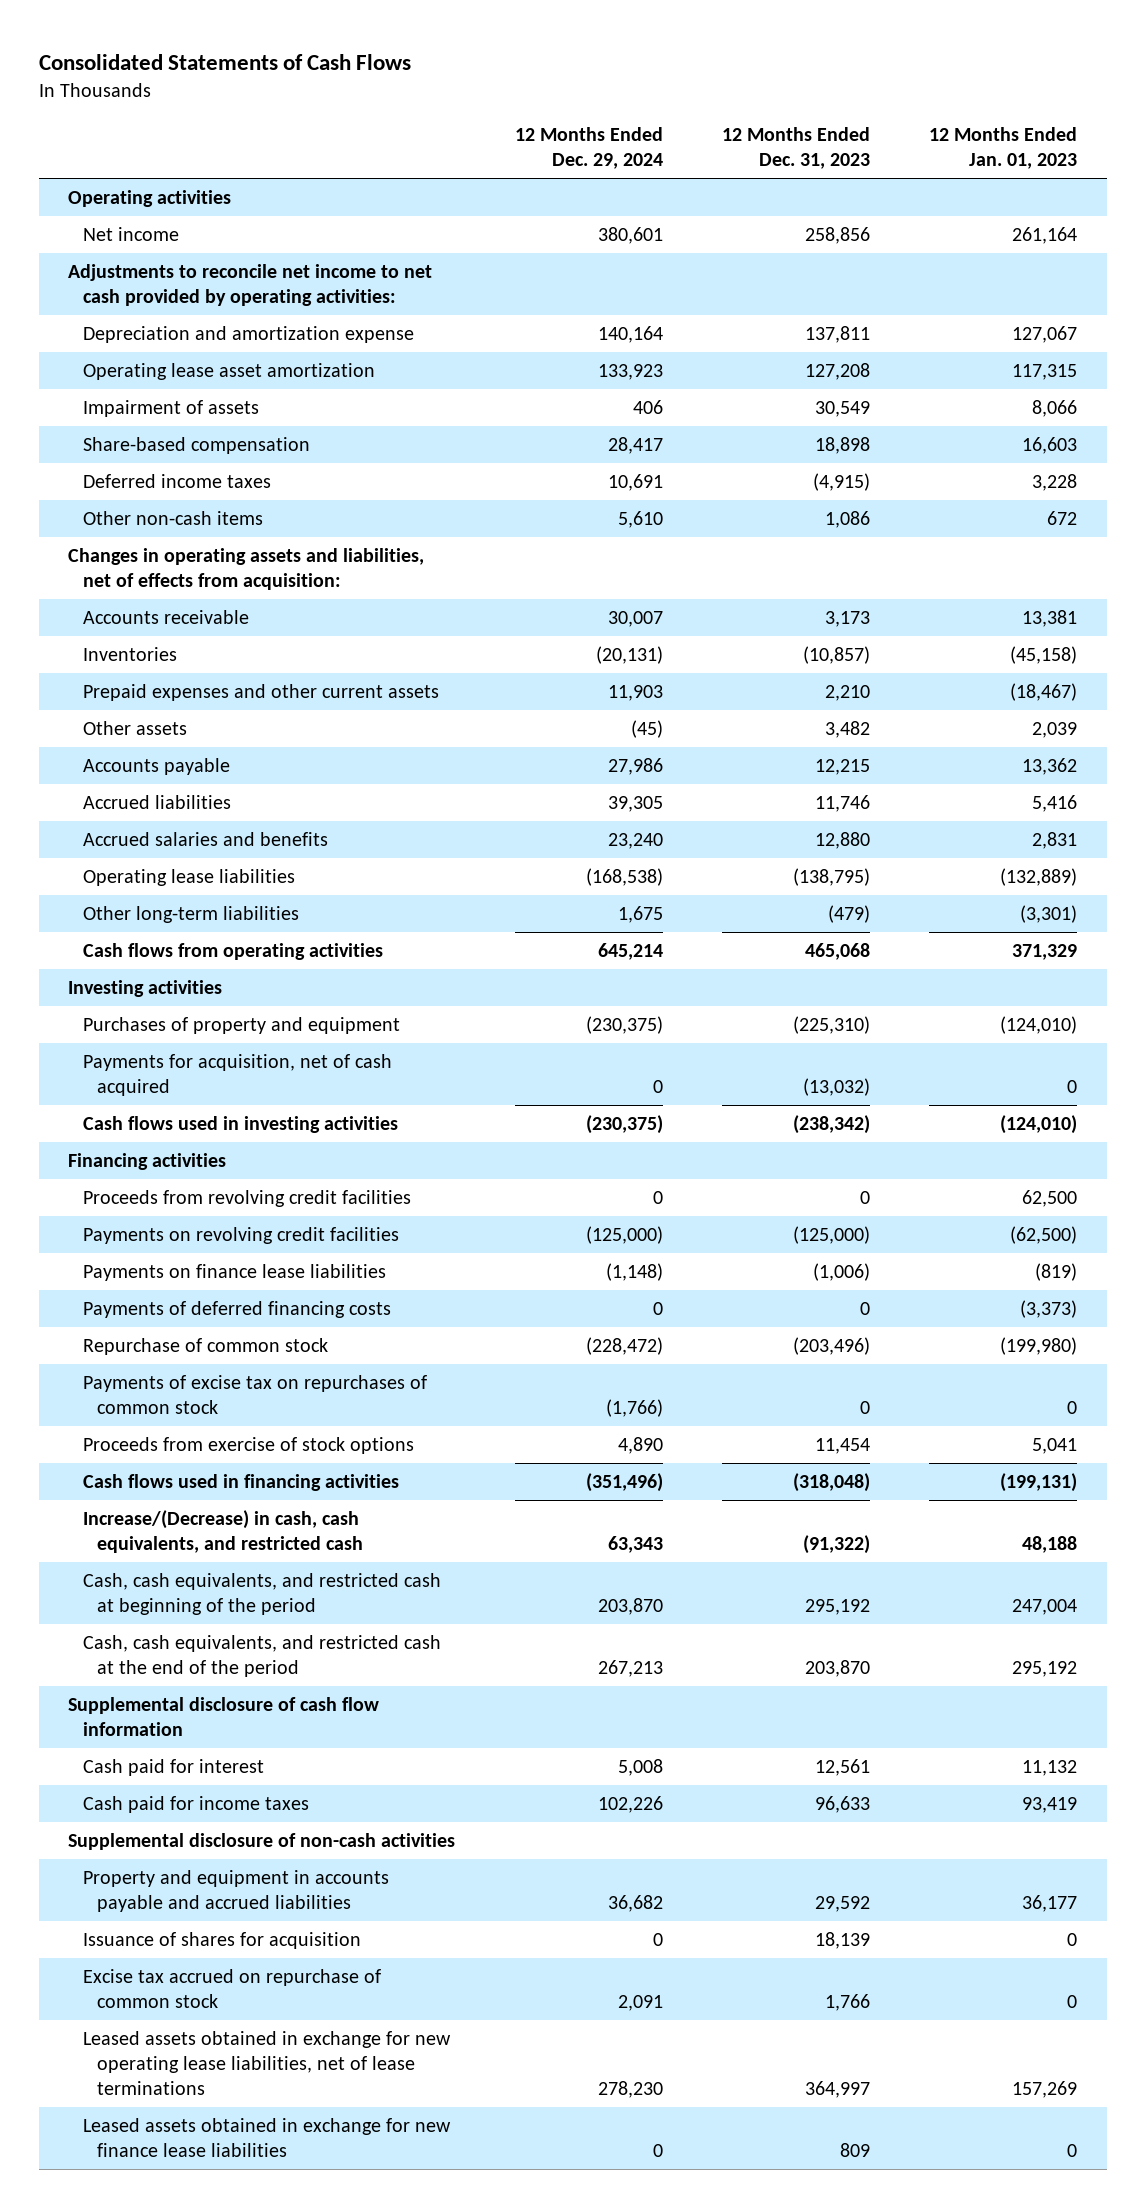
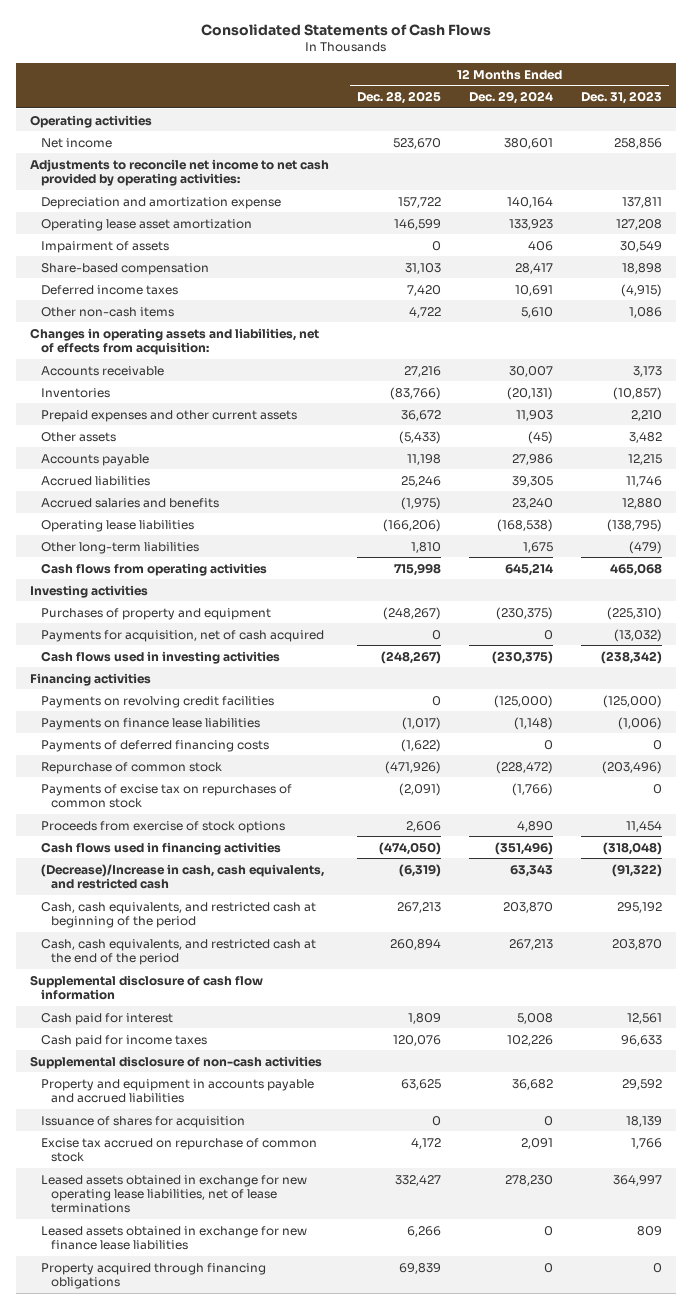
- | 12 Months Ended Dec. 29, 2024 | 12 Months Ended Dec. 31, 2023 | 12 Months Ended Jan. 01, 2023
+ | 12 Months Ended Dec. 28, 2025 | 12 Months Ended Dec. 29, 2024 | 12 Months Ended Dec. 31, 2023
- Proceeds from revolving credit facilities | 0 | 0 | 62,500
- Increase/(Decrease) in cash, cash equivalents, and restricted cash | 63,343 | (91,322) | 48,188
+ (Decrease)/Increase in cash, cash equivalents, and restricted cash | (6,319) | 63,343 | (91,322)
+ Property acquired through financing obligations | 69,839 | 0 | 0

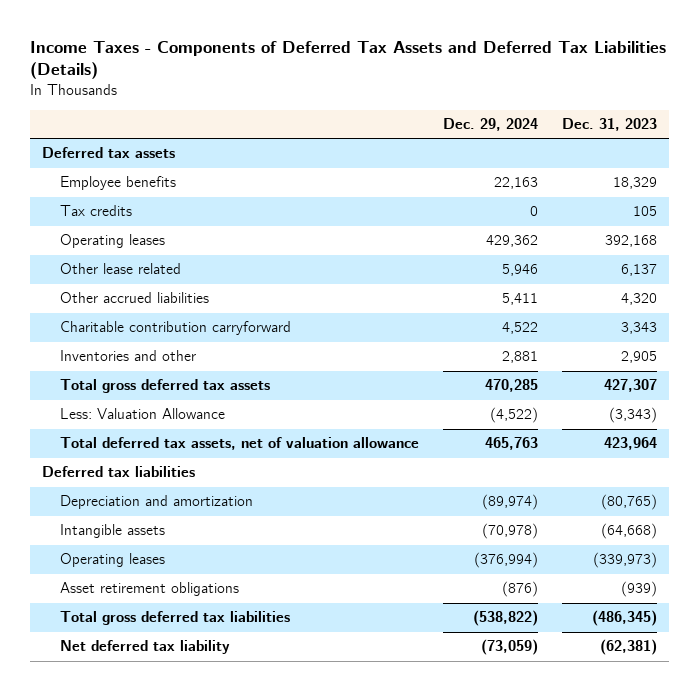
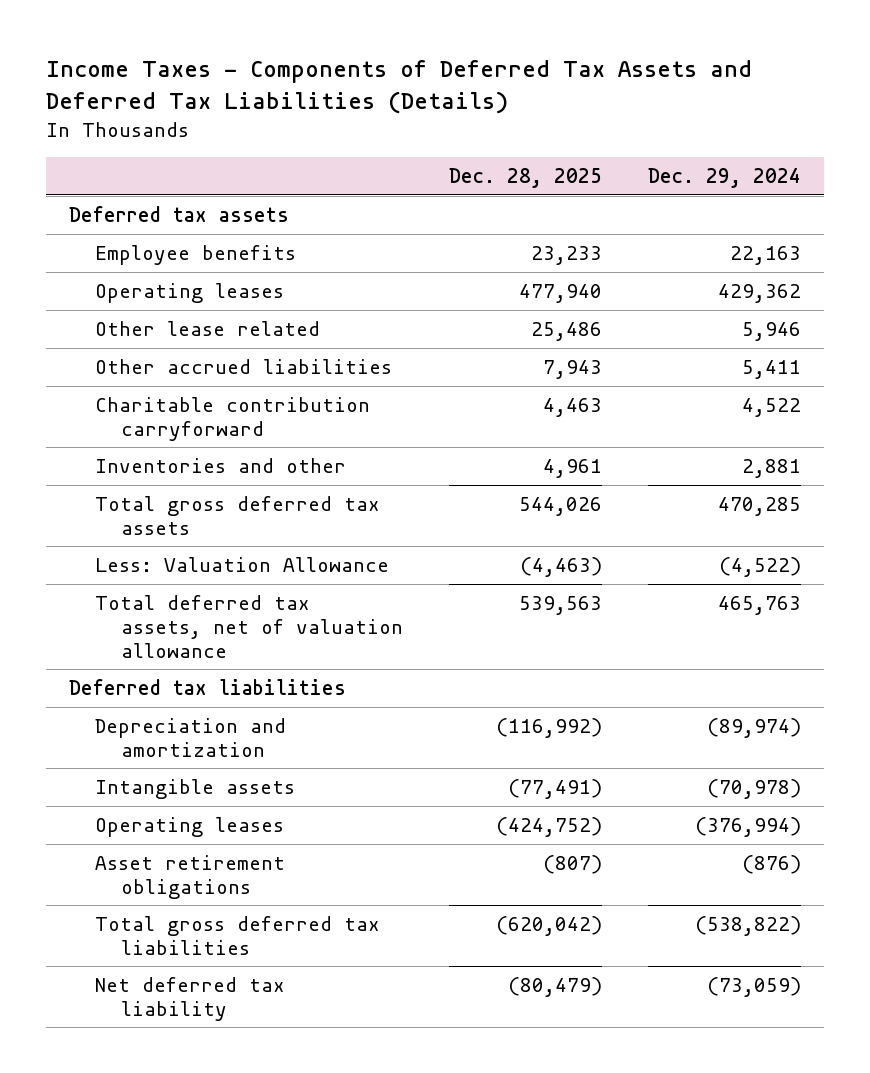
- | Dec. 29, 2024 | Dec. 31, 2023
+ | Dec. 28, 2025 | Dec. 29, 2024
- Tax credits | 0 | 105

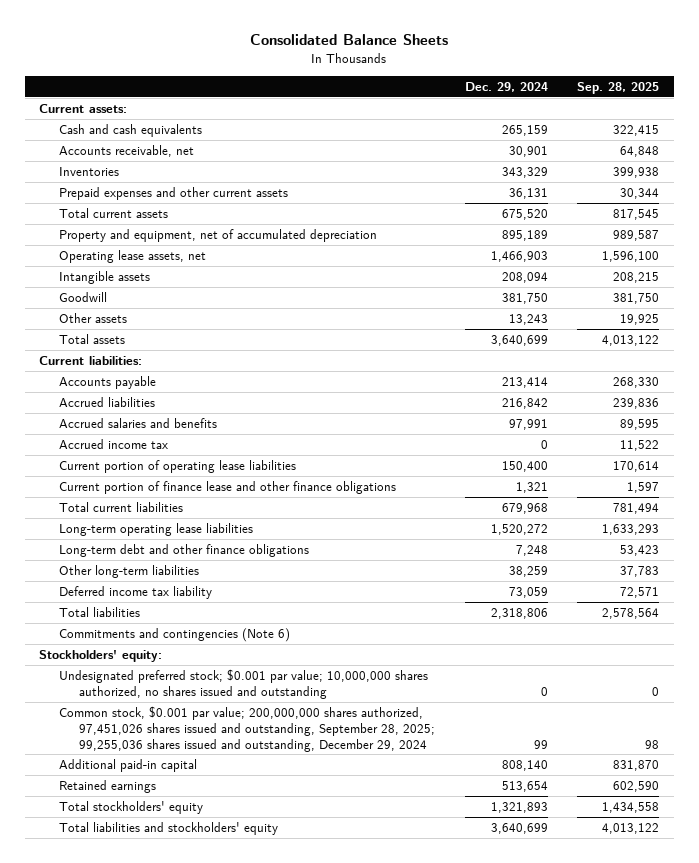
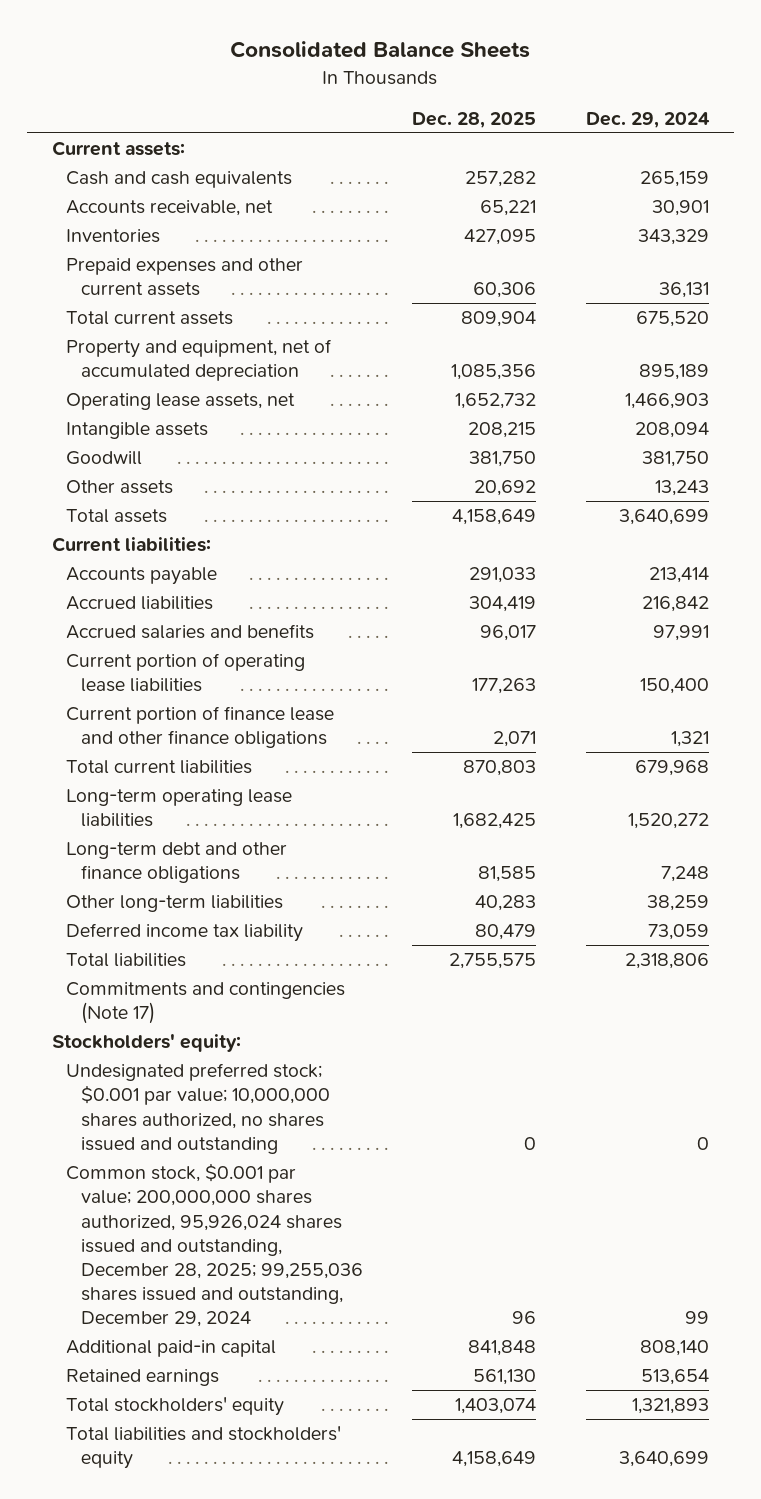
- | Dec. 29, 2024 | Sep. 28, 2025
+ | Dec. 28, 2025 | Dec. 29, 2024
- Accrued income tax | 0 | 11,522
- Commitments and contingencies (Note 6)
+ Commitments and contingencies (Note 17)
- Common stock, $0.001 par value; 200,000,000 shares authorized, 97,451,026 shares issued and outstanding, September 28, 2025; 99,255,036 shares issued and outstanding, December 29, 2024 | 99 | 98
+ Common stock, $0.001 par value; 200,000,000 shares authorized, 95,926,024 shares issued and outstanding, December 28, 2025; 99,255,036 shares issued and outstanding, December 29, 2024 | 96 | 99

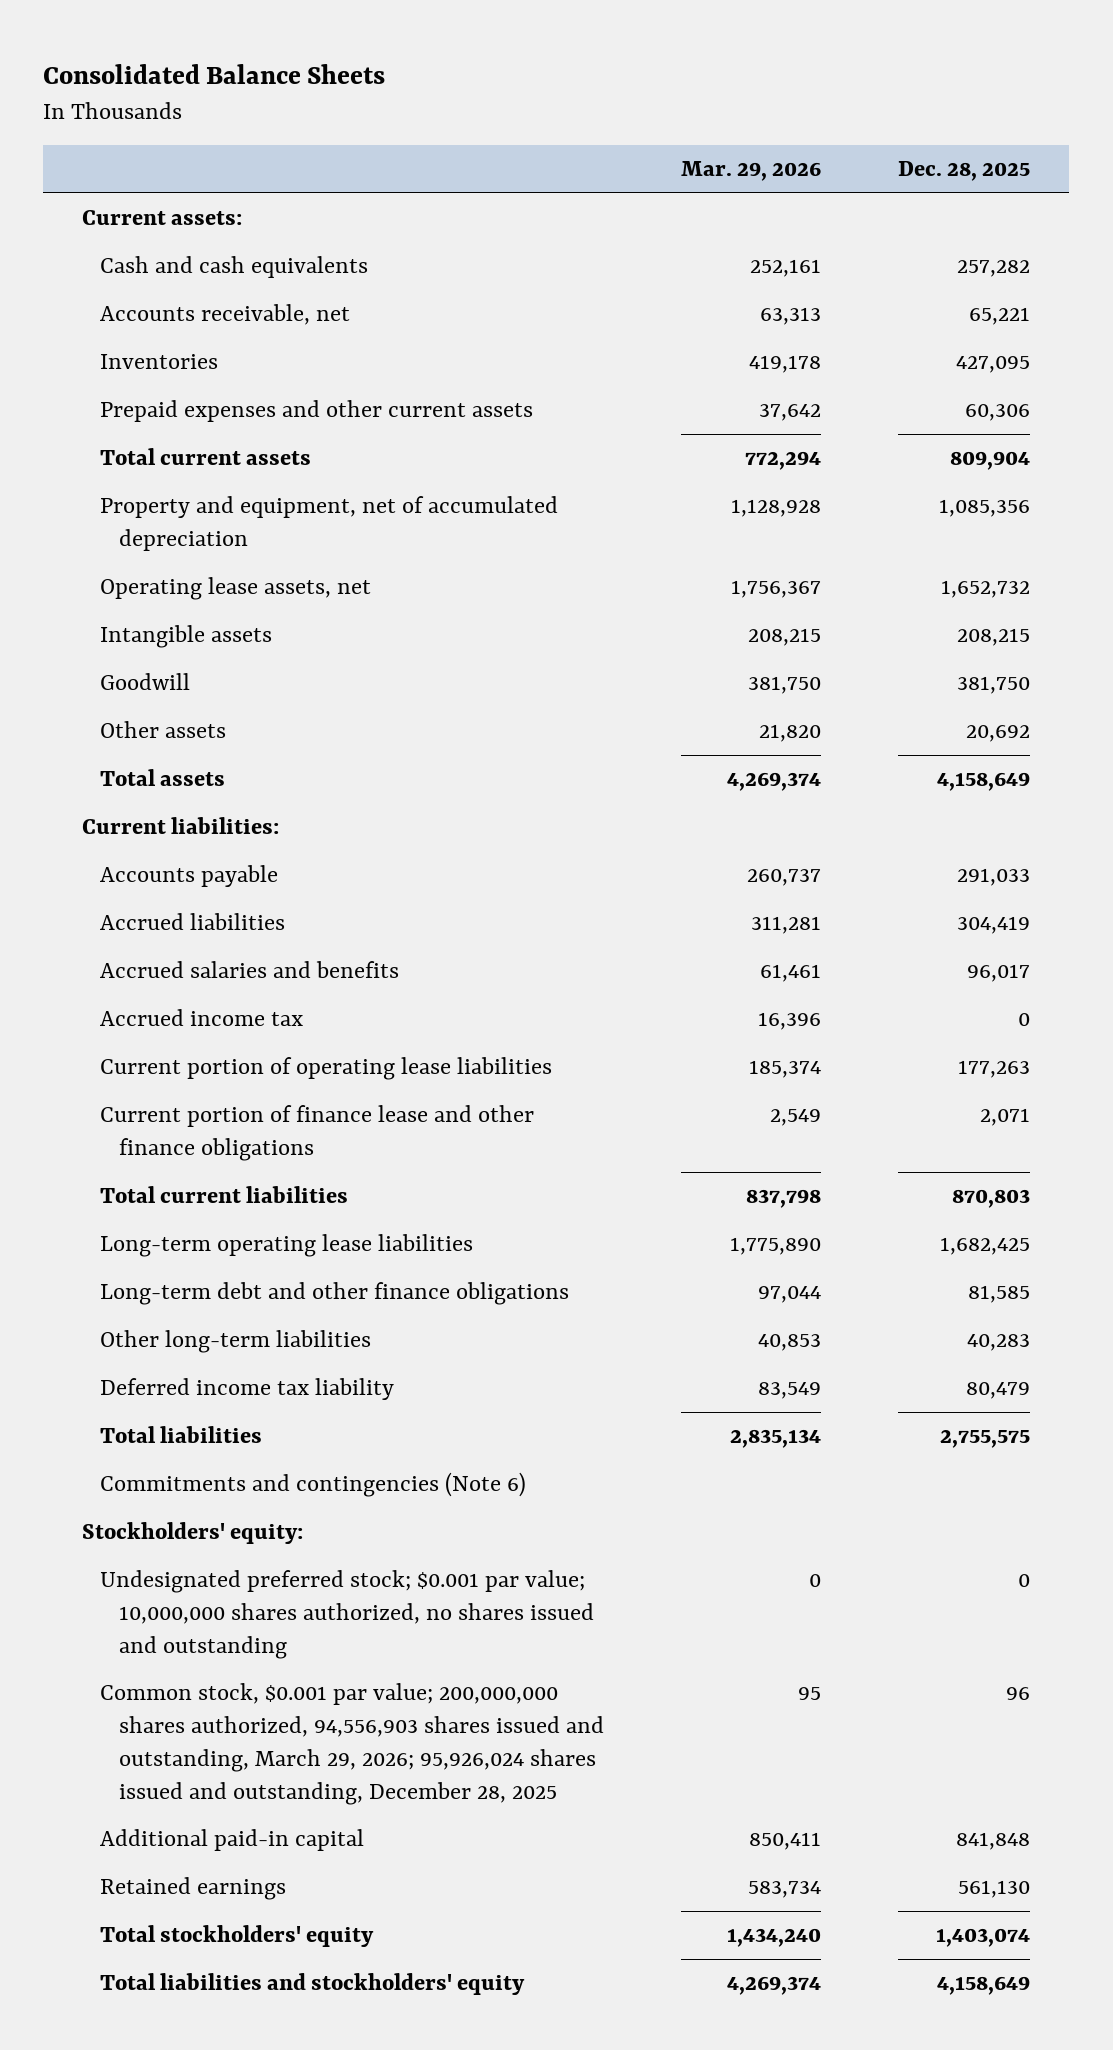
- | Dec. 28, 2025 | Dec. 29, 2024
+ | Mar. 29, 2026 | Dec. 28, 2025
+ Accrued income tax | 16,396 | 0
- Commitments and contingencies (Note 17)
+ Commitments and contingencies (Note 6)
- Common stock, $0.001 par value; 200,000,000 shares authorized, 95,926,024 shares issued and outstanding, December 28, 2025; 99,255,036 shares issued and outstanding, December 29, 2024 | 96 | 99
+ Common stock, $0.001 par value; 200,000,000 shares authorized, 94,556,903 shares issued and outstanding, March 29, 2026; 95,926,024 shares issued and outstanding, December 28, 2025 | 95 | 96

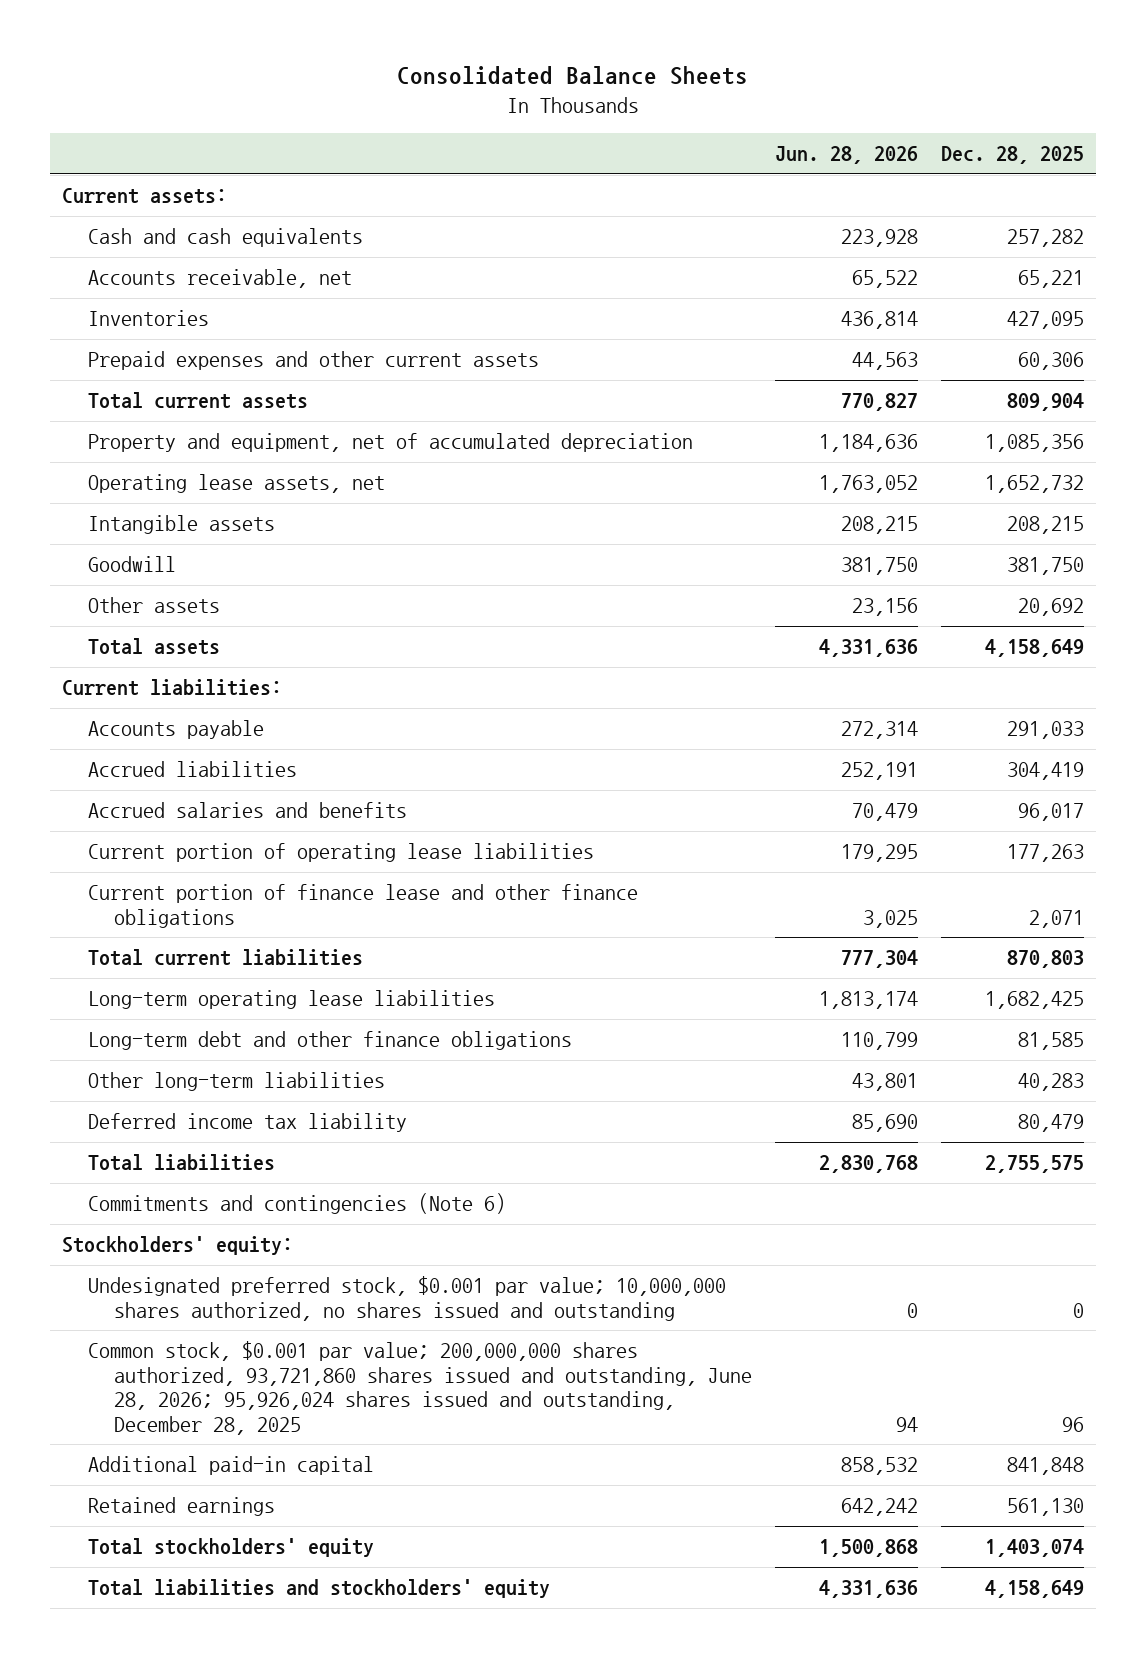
- | Mar. 29, 2026 | Dec. 28, 2025
+ | Jun. 28, 2026 | Dec. 28, 2025
- Accrued income tax | 16,396 | 0
- Undesignated preferred stock; $0.001 par value; 10,000,000 shares authorized, no shares issued and outstanding | 0 | 0
- Common stock, $0.001 par value; 200,000,000 shares authorized, 94,556,903 shares issued and outstanding, March 29, 2026; 95,926,024 shares issued and outstanding, December 28, 2025 | 95 | 96
+ Undesignated preferred stock, $0.001 par value; 10,000,000 shares authorized, no shares issued and outstanding | 0 | 0
+ Common stock, $0.001 par value; 200,000,000 shares authorized, 93,721,860 shares issued and outstanding, June 28, 2026; 95,926,024 shares issued and outstanding, December 28, 2025 | 94 | 96

